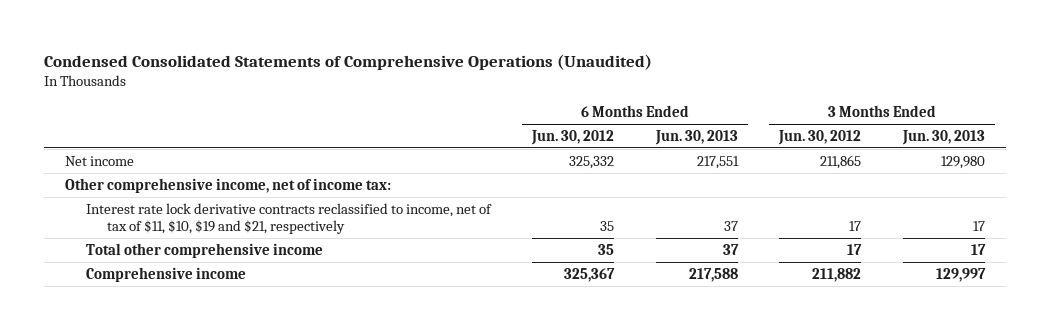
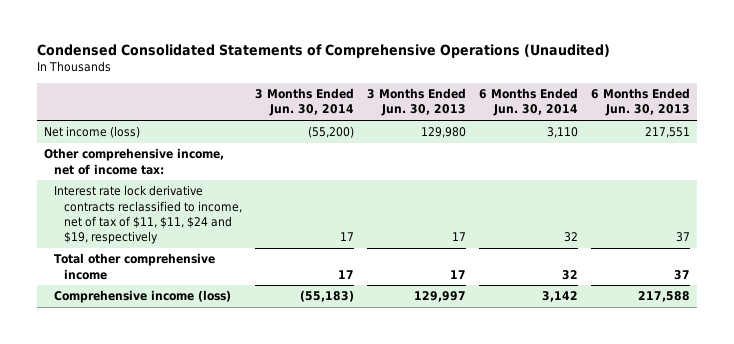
- | 6 Months Ended Jun. 30, 2012 | 6 Months Ended Jun. 30, 2013 | 3 Months Ended Jun. 30, 2012 | 3 Months Ended Jun. 30, 2013
+ | 3 Months Ended Jun. 30, 2014 | 3 Months Ended Jun. 30, 2013 | 6 Months Ended Jun. 30, 2014 | 6 Months Ended Jun. 30, 2013
- Net income | 325,332 | 217,551 | 211,865 | 129,980
+ Net income (loss) | (55,200) | 129,980 | 3,110 | 217,551
- Interest rate lock derivative contracts reclassified to income, net of tax of $11, $10, $19 and $21, respectively | 35 | 37 | 17 | 17
+ Interest rate lock derivative contracts reclassified to income, net of tax of $11, $11, $24 and $19, respectively | 17 | 17 | 32 | 37
- Comprehensive income | 325,367 | 217,588 | 211,882 | 129,997
+ Comprehensive income (loss) | (55,183) | 129,997 | 3,142 | 217,588

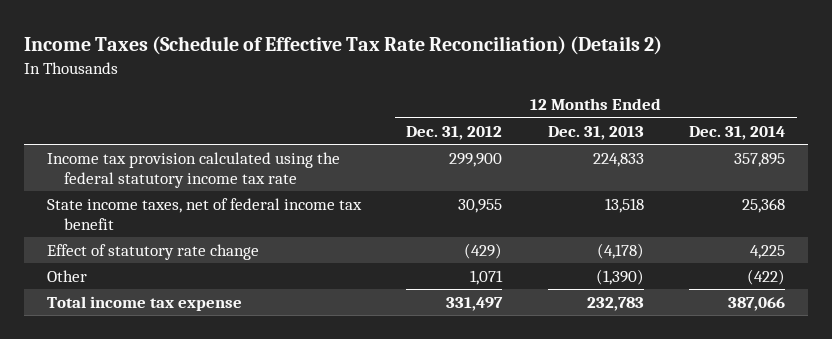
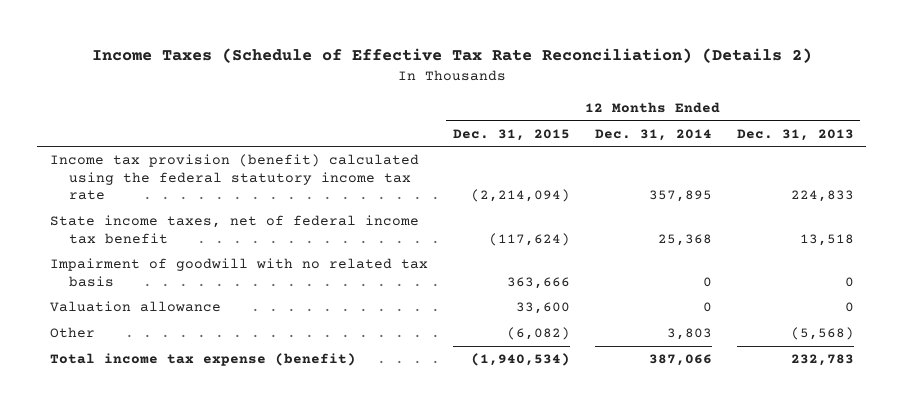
- | 12 Months Ended Dec. 31, 2012 | 12 Months Ended Dec. 31, 2013 | 12 Months Ended Dec. 31, 2014
+ | 12 Months Ended Dec. 31, 2015 | 12 Months Ended Dec. 31, 2014 | 12 Months Ended Dec. 31, 2013
- Income tax provision calculated using the federal statutory income tax rate | 299,900 | 224,833 | 357,895
+ Income tax provision (benefit) calculated using the federal statutory income tax rate | (2,214,094) | 357,895 | 224,833
- Effect of statutory rate change | (429) | (4,178) | 4,225
- Other | 1,071 | (1,390) | (422)
- Total income tax expense | 331,497 | 232,783 | 387,066
+ Impairment of goodwill with no related tax basis | 363,666 | 0 | 0
+ Valuation allowance | 33,600 | 0 | 0
+ Other | (6,082) | 3,803 | (5,568)
+ Total income tax expense (benefit) | (1,940,534) | 387,066 | 232,783

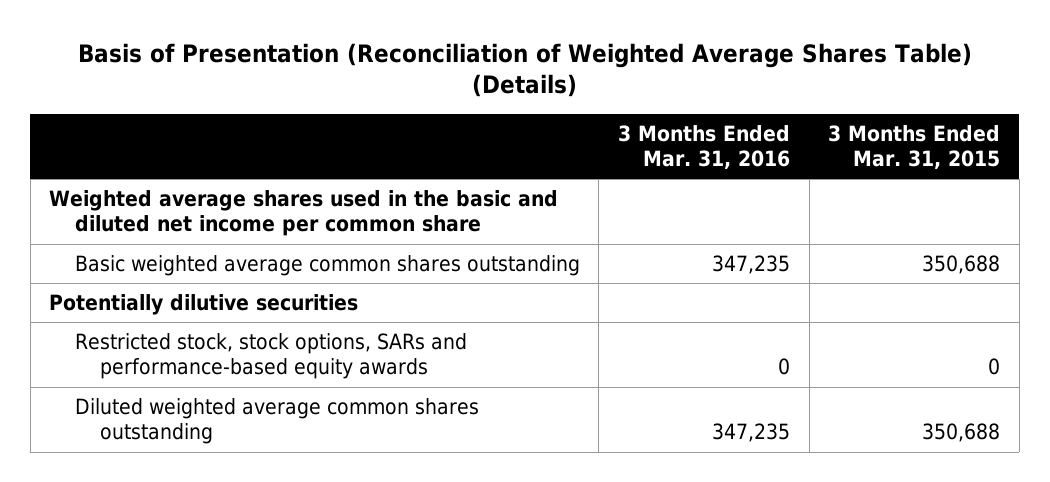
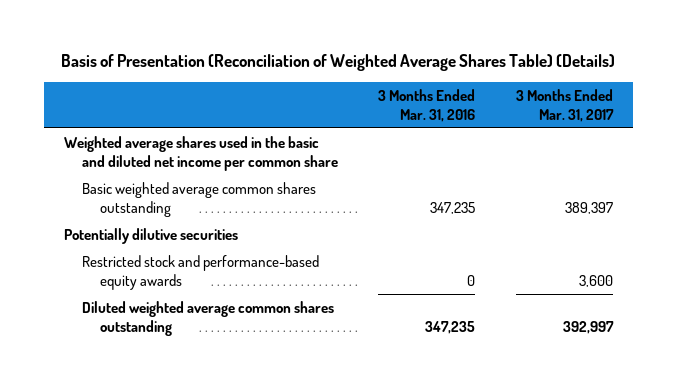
- | 3 Months Ended Mar. 31, 2016 | 3 Months Ended Mar. 31, 2015
+ | 3 Months Ended Mar. 31, 2016 | 3 Months Ended Mar. 31, 2017
- Restricted stock, stock options, SARs and performance-based equity awards | 0 | 0
+ Restricted stock and performance-based equity awards | 0 | 3,600

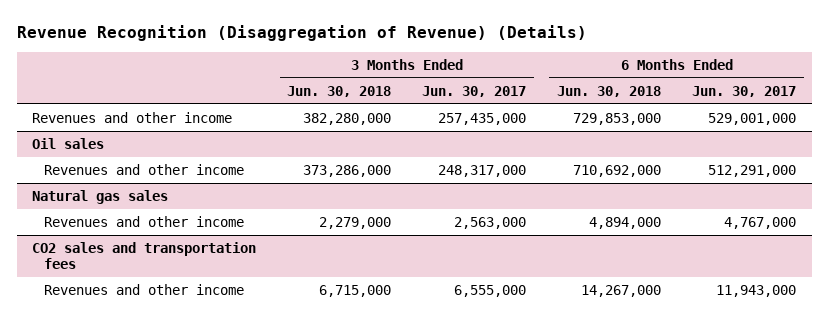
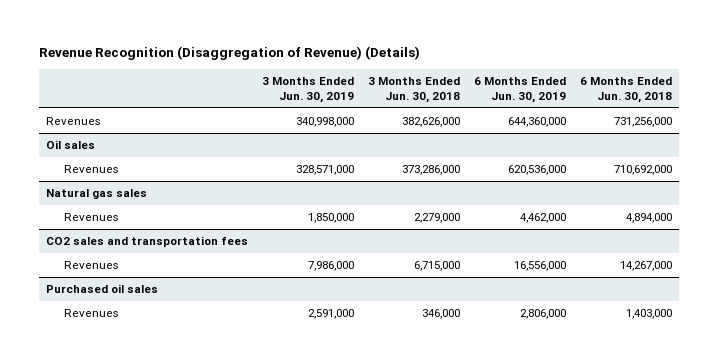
- | 3 Months Ended Jun. 30, 2018 | 3 Months Ended Jun. 30, 2017 | 6 Months Ended Jun. 30, 2018 | 6 Months Ended Jun. 30, 2017
+ | 3 Months Ended Jun. 30, 2019 | 3 Months Ended Jun. 30, 2018 | 6 Months Ended Jun. 30, 2019 | 6 Months Ended Jun. 30, 2018
- Revenues and other income | 382,280,000 | 257,435,000 | 729,853,000 | 529,001,000
+ Revenues | 340,998,000 | 382,626,000 | 644,360,000 | 731,256,000
@ Oil sales
- Revenues and other income | 373,286,000 | 248,317,000 | 710,692,000 | 512,291,000
+ Revenues | 328,571,000 | 373,286,000 | 620,536,000 | 710,692,000
@ Natural gas sales
- Revenues and other income | 2,279,000 | 2,563,000 | 4,894,000 | 4,767,000
+ Revenues | 1,850,000 | 2,279,000 | 4,462,000 | 4,894,000
@ CO2 sales and transportation fees
- Revenues and other income | 6,715,000 | 6,555,000 | 14,267,000 | 11,943,000
+ Revenues | 7,986,000 | 6,715,000 | 16,556,000 | 14,267,000
+ Purchased oil sales
+ Revenues | 2,591,000 | 346,000 | 2,806,000 | 1,403,000

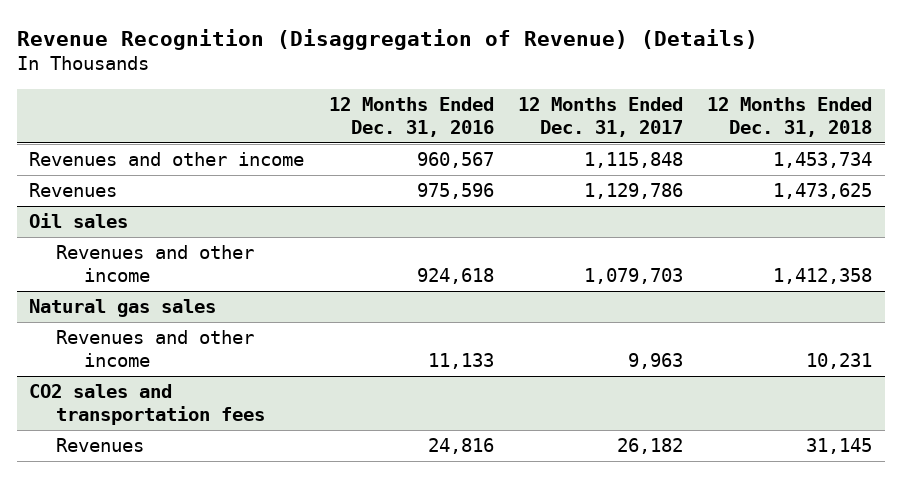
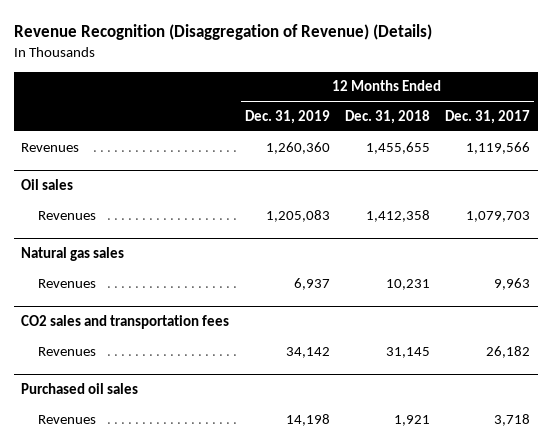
- | 12 Months Ended Dec. 31, 2016 | 12 Months Ended Dec. 31, 2017 | 12 Months Ended Dec. 31, 2018
+ | 12 Months Ended Dec. 31, 2019 | 12 Months Ended Dec. 31, 2018 | 12 Months Ended Dec. 31, 2017
- Revenues and other income | 960,567 | 1,115,848 | 1,453,734
- Revenues | 975,596 | 1,129,786 | 1,473,625
+ Revenues | 1,260,360 | 1,455,655 | 1,119,566
@ Oil sales
- Revenues and other income | 924,618 | 1,079,703 | 1,412,358
+ Revenues | 1,205,083 | 1,412,358 | 1,079,703
@ Natural gas sales
- Revenues and other income | 11,133 | 9,963 | 10,231
+ Revenues | 6,937 | 10,231 | 9,963
+ Purchased oil sales
+ Revenues | 14,198 | 1,921 | 3,718

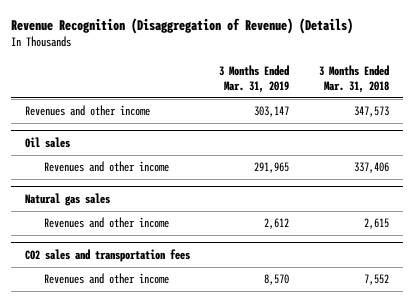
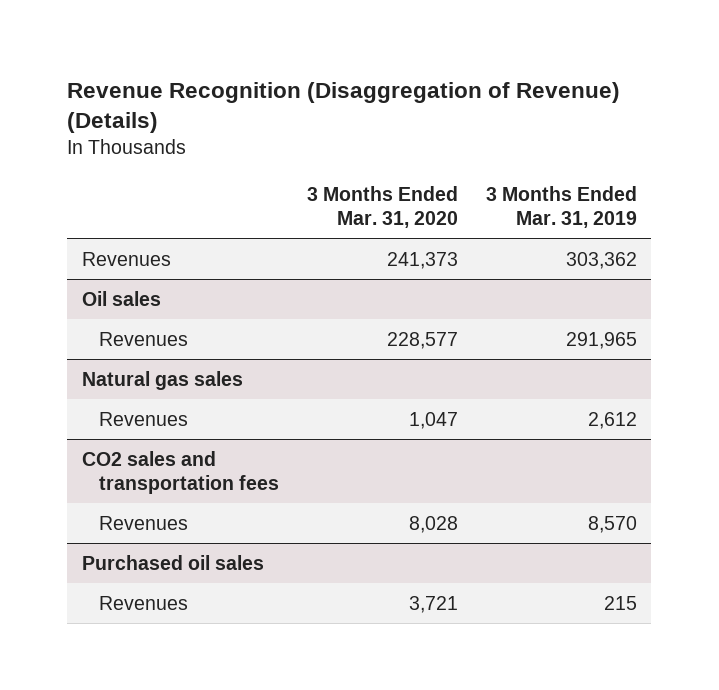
- | 3 Months Ended Mar. 31, 2019 | 3 Months Ended Mar. 31, 2018
+ | 3 Months Ended Mar. 31, 2020 | 3 Months Ended Mar. 31, 2019
- Revenues and other income | 303,147 | 347,573
+ Revenues | 241,373 | 303,362
@ Oil sales
- Revenues and other income | 291,965 | 337,406
+ Revenues | 228,577 | 291,965
@ Natural gas sales
- Revenues and other income | 2,612 | 2,615
+ Revenues | 1,047 | 2,612
@ CO2 sales and transportation fees
- Revenues and other income | 8,570 | 7,552
+ Revenues | 8,028 | 8,570
+ Purchased oil sales
+ Revenues | 3,721 | 215

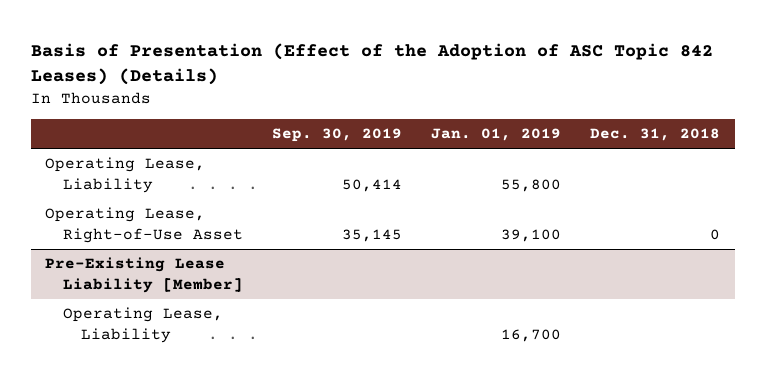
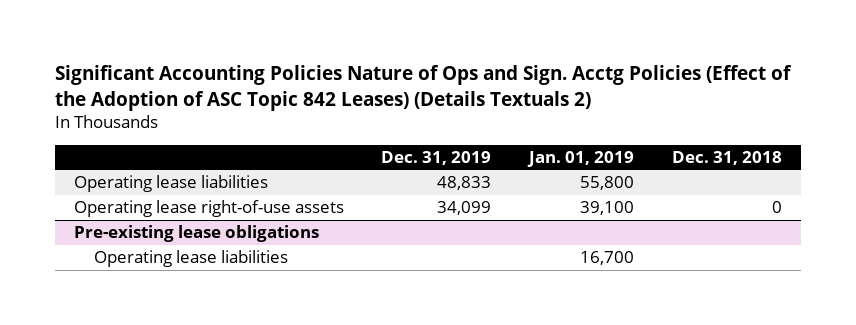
- Basis of Presentation (Effect of the Adoption of ASC Topic 842 Leases) (Details)
+ Significant Accounting Policies Nature of Ops and Sign. Acctg Policies (Effect of the Adoption of ASC Topic 842 Leases) (Details Textuals 2)
- | Sep. 30, 2019 | Jan. 01, 2019 | Dec. 31, 2018
+ | Dec. 31, 2019 | Jan. 01, 2019 | Dec. 31, 2018
- Operating Lease, Liability | 50,414 | 55,800 |
- Operating Lease, Right-of-Use Asset | 35,145 | 39,100 | 0
- Pre-Existing Lease Liability [Member]
- Operating Lease, Liability | | 16,700 |
+ Operating lease liabilities | 48,833 | 55,800 |
+ Operating lease right-of-use assets | 34,099 | 39,100 | 0
+ Pre-existing lease obligations
+ Operating lease liabilities | | 16,700 |

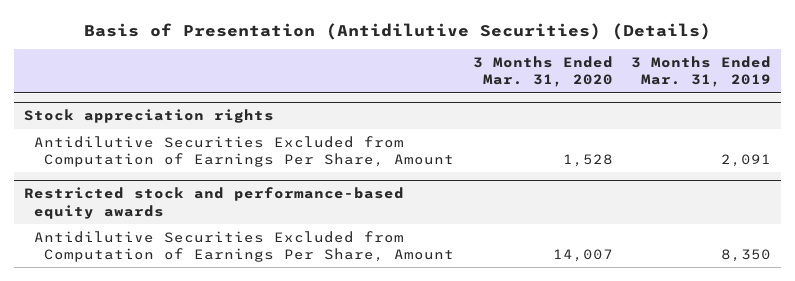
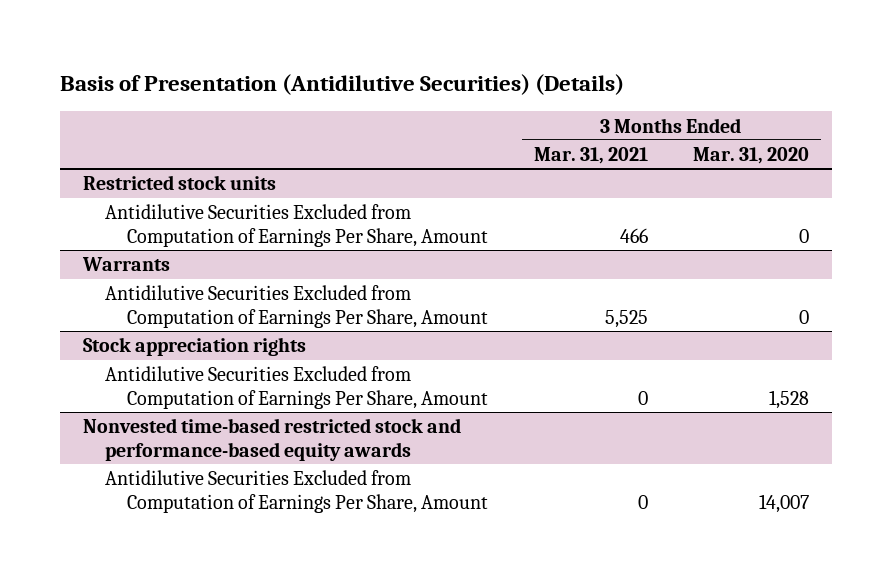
- | 3 Months Ended Mar. 31, 2020 | 3 Months Ended Mar. 31, 2019
+ | 3 Months Ended Mar. 31, 2021 | 3 Months Ended Mar. 31, 2020
+ Restricted stock units
+ Antidilutive Securities Excluded from Computation of Earnings Per Share, Amount | 466 | 0
+ Warrants
+ Antidilutive Securities Excluded from Computation of Earnings Per Share, Amount | 5,525 | 0
- Restricted stock and performance-based equity awards
+ Nonvested time-based restricted stock and performance-based equity awards

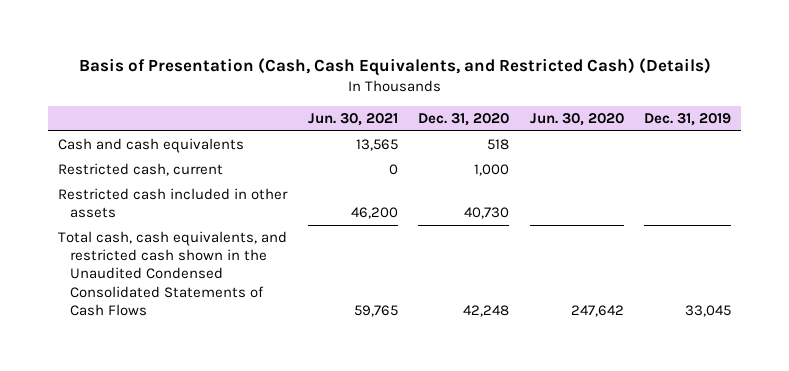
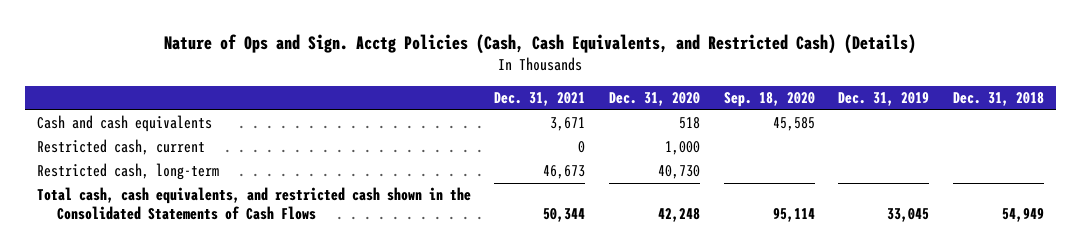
- Basis of Presentation (Cash, Cash Equivalents, and Restricted Cash) (Details)
+ Nature of Ops and Sign. Acctg Policies (Cash, Cash Equivalents, and Restricted Cash) (Details)
- | Jun. 30, 2021 | Dec. 31, 2020 | Jun. 30, 2020 | Dec. 31, 2019
+ | Dec. 31, 2021 | Dec. 31, 2020 | Sep. 18, 2020 | Dec. 31, 2019 | Dec. 31, 2018
- Restricted cash included in other assets | 46,200 | 40,730 | |
- Total cash, cash equivalents, and restricted cash shown in the Unaudited Condensed Consolidated Statements of Cash Flows | 59,765 | 42,248 | 247,642 | 33,045
+ Restricted cash, long-term | 46,673 | 40,730 | | |
+ Total cash, cash equivalents, and restricted cash shown in the Consolidated Statements of Cash Flows | 50,344 | 42,248 | 95,114 | 33,045 | 54,949

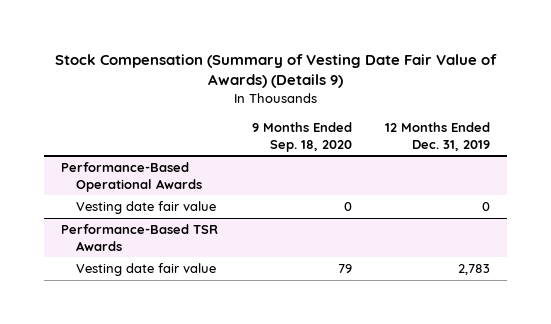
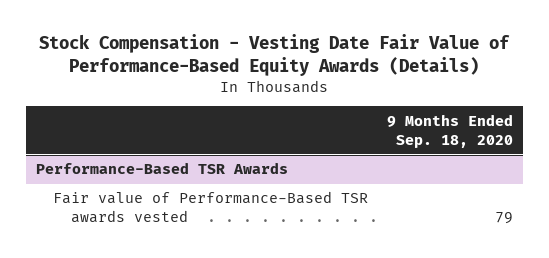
- Stock Compensation (Summary of Vesting Date Fair Value of Awards) (Details 9)
+ Stock Compensation - Vesting Date Fair Value of Performance-Based Equity Awards (Details)
- | 9 Months Ended Sep. 18, 2020 | 12 Months Ended Dec. 31, 2019
+ | 9 Months Ended Sep. 18, 2020
- Performance-Based Operational Awards
- Vesting date fair value | 0 | 0
@ Performance-Based TSR Awards
- Vesting date fair value | 79 | 2,783
+ Fair value of Performance-Based TSR awards vested | 79

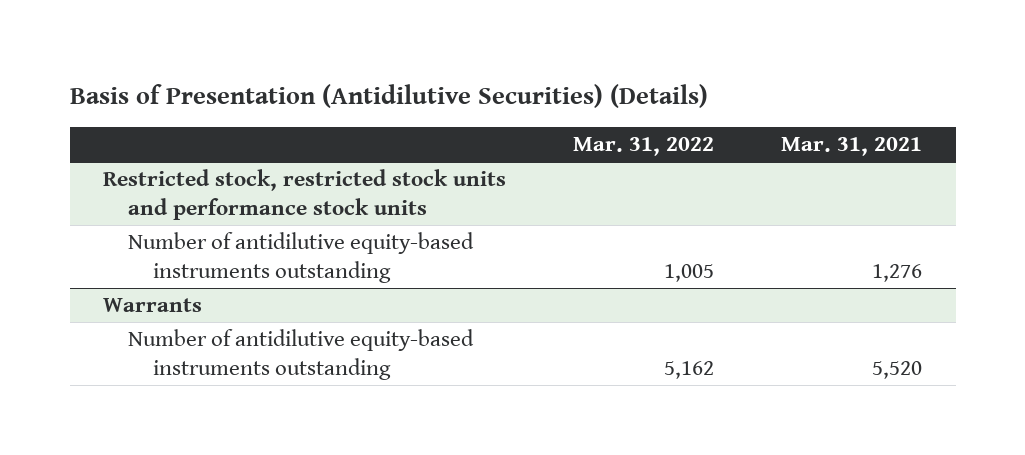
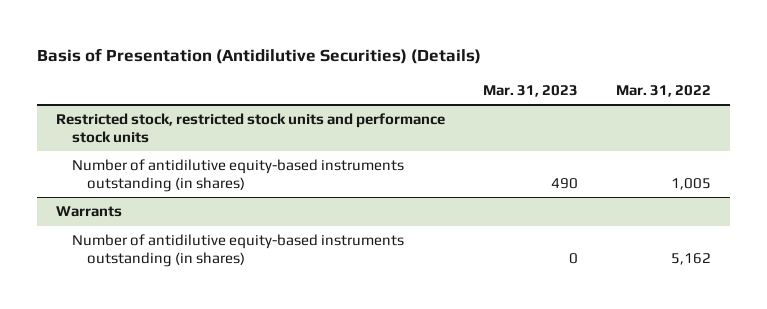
- | Mar. 31, 2022 | Mar. 31, 2021
+ | Mar. 31, 2023 | Mar. 31, 2022
@ Restricted stock, restricted stock units and performance stock units
- Number of antidilutive equity-based instruments outstanding | 1,005 | 1,276
+ Number of antidilutive equity-based instruments outstanding (in shares) | 490 | 1,005
@ Warrants
- Number of antidilutive equity-based instruments outstanding | 5,162 | 5,520
+ Number of antidilutive equity-based instruments outstanding (in shares) | 0 | 5,162

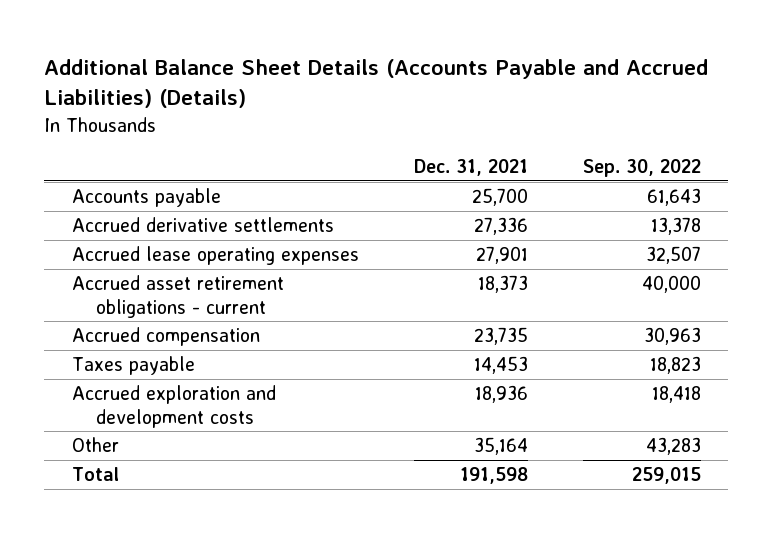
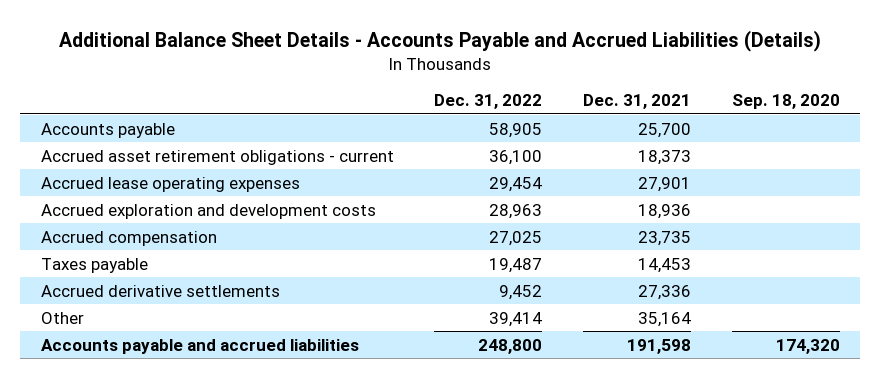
- Additional Balance Sheet Details (Accounts Payable and Accrued Liabilities) (Details)
+ Additional Balance Sheet Details - Accounts Payable and Accrued Liabilities (Details)
- | Dec. 31, 2021 | Sep. 30, 2022
+ | Dec. 31, 2022 | Dec. 31, 2021 | Sep. 18, 2020
moved down: Accrued lease operating expenses | 29,454 | 27,901 |
moved up: Accrued exploration and development costs | 28,963 | 18,936 |
moved down: Accrued derivative settlements | 9,452 | 27,336 |
- Total | 191,598 | 259,015
+ Accounts payable and accrued liabilities | 248,800 | 191,598 | 174,320

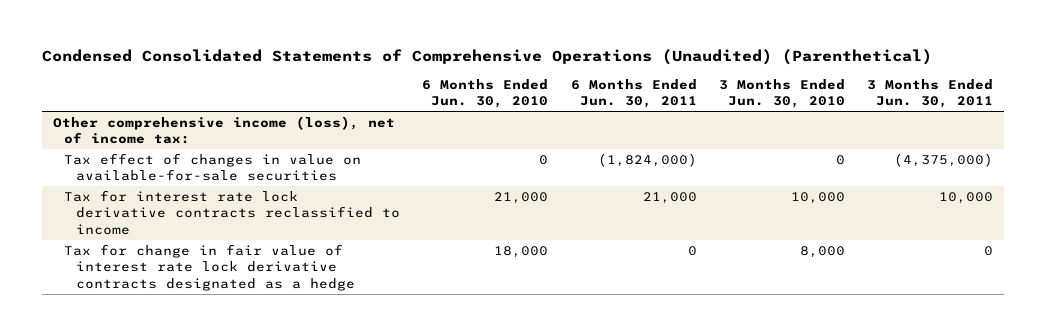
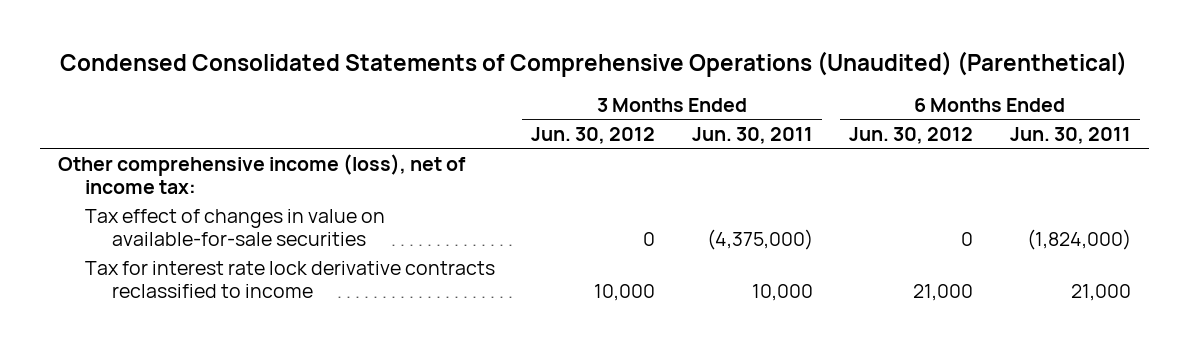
- | 6 Months Ended Jun. 30, 2010 | 6 Months Ended Jun. 30, 2011 | 3 Months Ended Jun. 30, 2010 | 3 Months Ended Jun. 30, 2011
+ | 3 Months Ended Jun. 30, 2012 | 3 Months Ended Jun. 30, 2011 | 6 Months Ended Jun. 30, 2012 | 6 Months Ended Jun. 30, 2011
- Tax for change in fair value of interest rate lock derivative contracts designated as a hedge | 18,000 | 0 | 8,000 | 0

